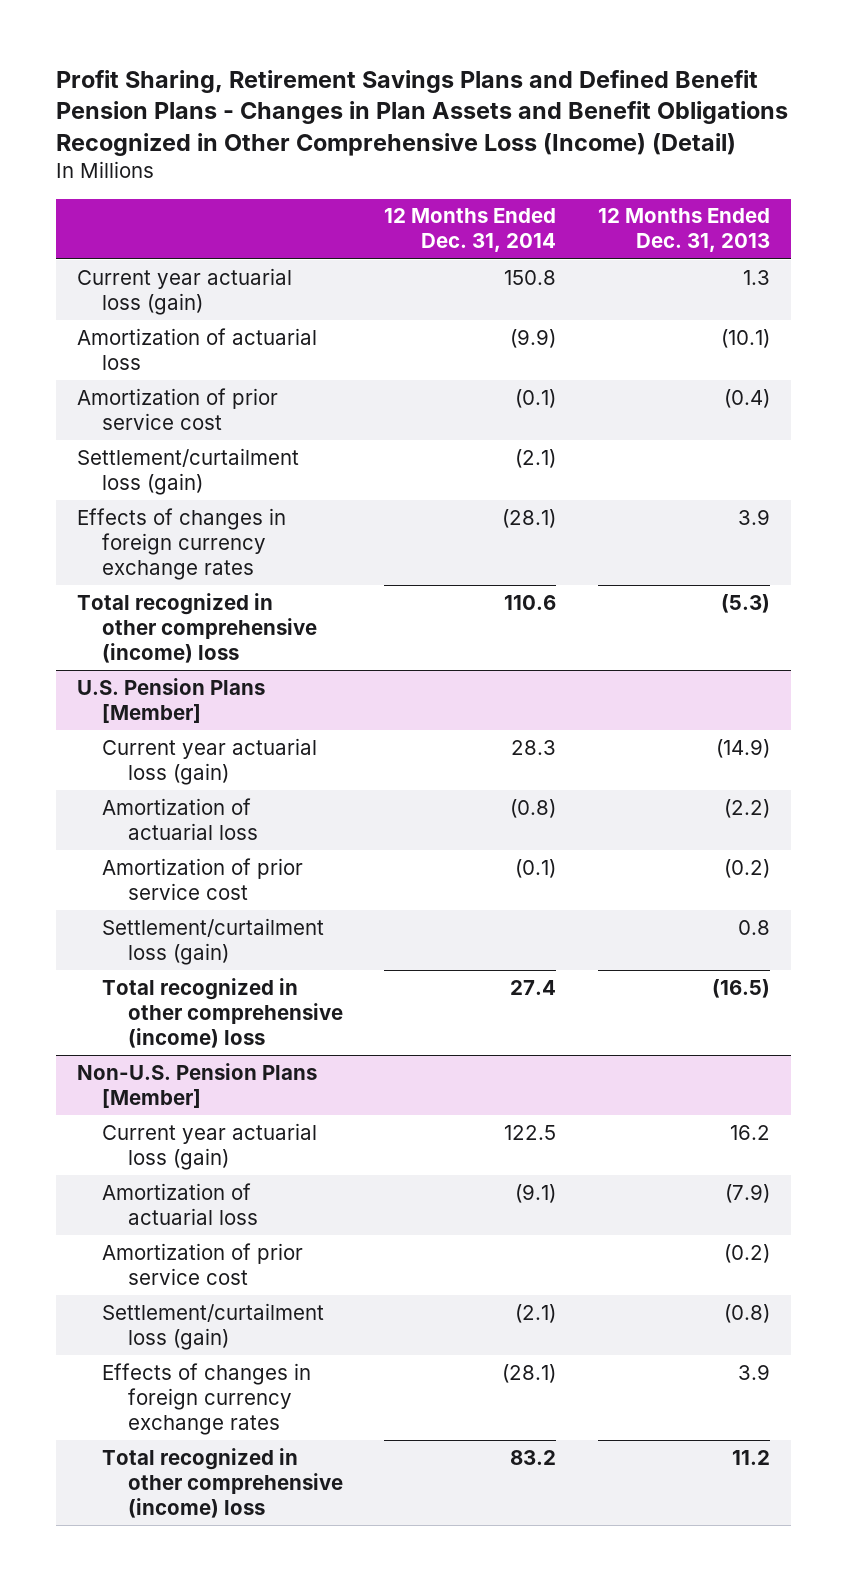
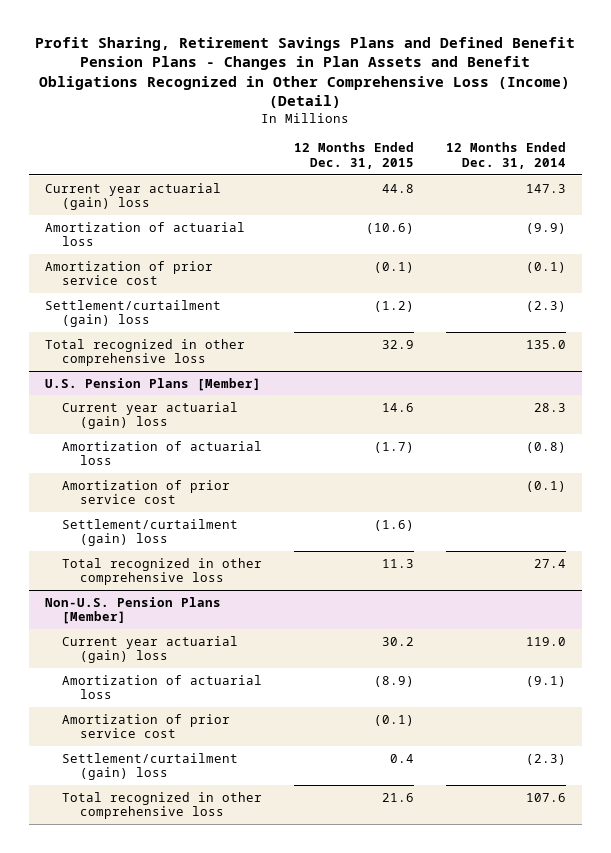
- | 12 Months Ended Dec. 31, 2014 | 12 Months Ended Dec. 31, 2013
+ | 12 Months Ended Dec. 31, 2015 | 12 Months Ended Dec. 31, 2014
- Current year actuarial loss (gain) | 150.8 | 1.3
+ Current year actuarial (gain) loss | 44.8 | 147.3
- Settlement/curtailment loss (gain) | (2.1) |
- Effects of changes in foreign currency exchange rates | (28.1) | 3.9
- Total recognized in other comprehensive (income) loss | 110.6 | (5.3)
+ Settlement/curtailment (gain) loss | (1.2) | (2.3)
+ Total recognized in other comprehensive loss | 32.9 | 135.0
@ U.S. Pension Plans [Member]
- Current year actuarial loss (gain) | 28.3 | (14.9)
+ Current year actuarial (gain) loss | 14.6 | 28.3
- Settlement/curtailment loss (gain) | | 0.8
- Total recognized in other comprehensive (income) loss | 27.4 | (16.5)
+ Settlement/curtailment (gain) loss | (1.6) |
+ Total recognized in other comprehensive loss | 11.3 | 27.4
@ Non-U.S. Pension Plans [Member]
- Current year actuarial loss (gain) | 122.5 | 16.2
+ Current year actuarial (gain) loss | 30.2 | 119.0
- Settlement/curtailment loss (gain) | (2.1) | (0.8)
- Effects of changes in foreign currency exchange rates | (28.1) | 3.9
- Total recognized in other comprehensive (income) loss | 83.2 | 11.2
+ Settlement/curtailment (gain) loss | 0.4 | (2.3)
+ Total recognized in other comprehensive loss | 21.6 | 107.6

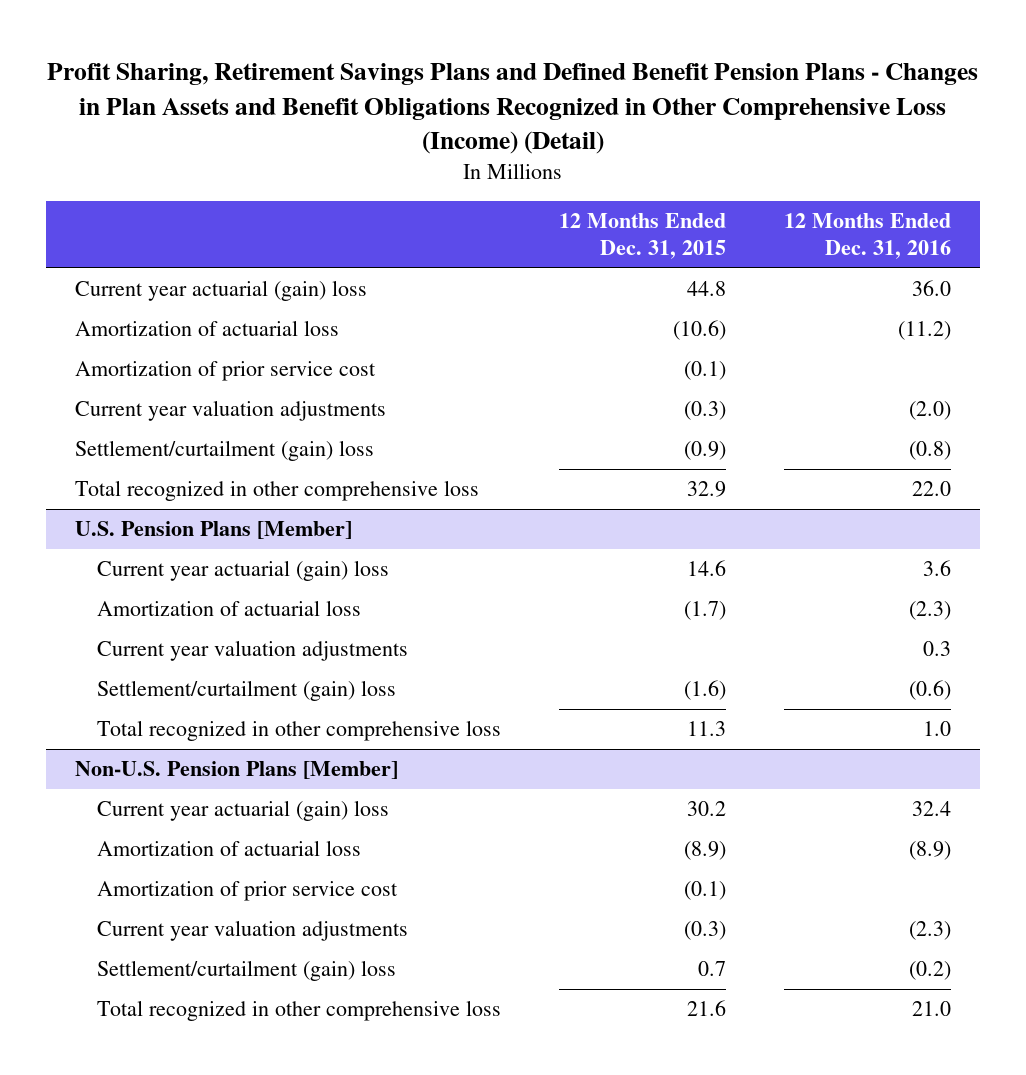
- | 12 Months Ended Dec. 31, 2015 | 12 Months Ended Dec. 31, 2014
+ | 12 Months Ended Dec. 31, 2015 | 12 Months Ended Dec. 31, 2016
- Settlement/curtailment (gain) loss | (1.2) | (2.3)
+ Current year valuation adjustments | (0.3) | (2.0)
+ Settlement/curtailment (gain) loss | (0.9) | (0.8)
@ U.S. Pension Plans [Member]
- Amortization of prior service cost | | (0.1)
+ Current year valuation adjustments | | 0.3
@ Non-U.S. Pension Plans [Member]
- Settlement/curtailment (gain) loss | 0.4 | (2.3)
+ Current year valuation adjustments | (0.3) | (2.3)
+ Settlement/curtailment (gain) loss | 0.7 | (0.2)

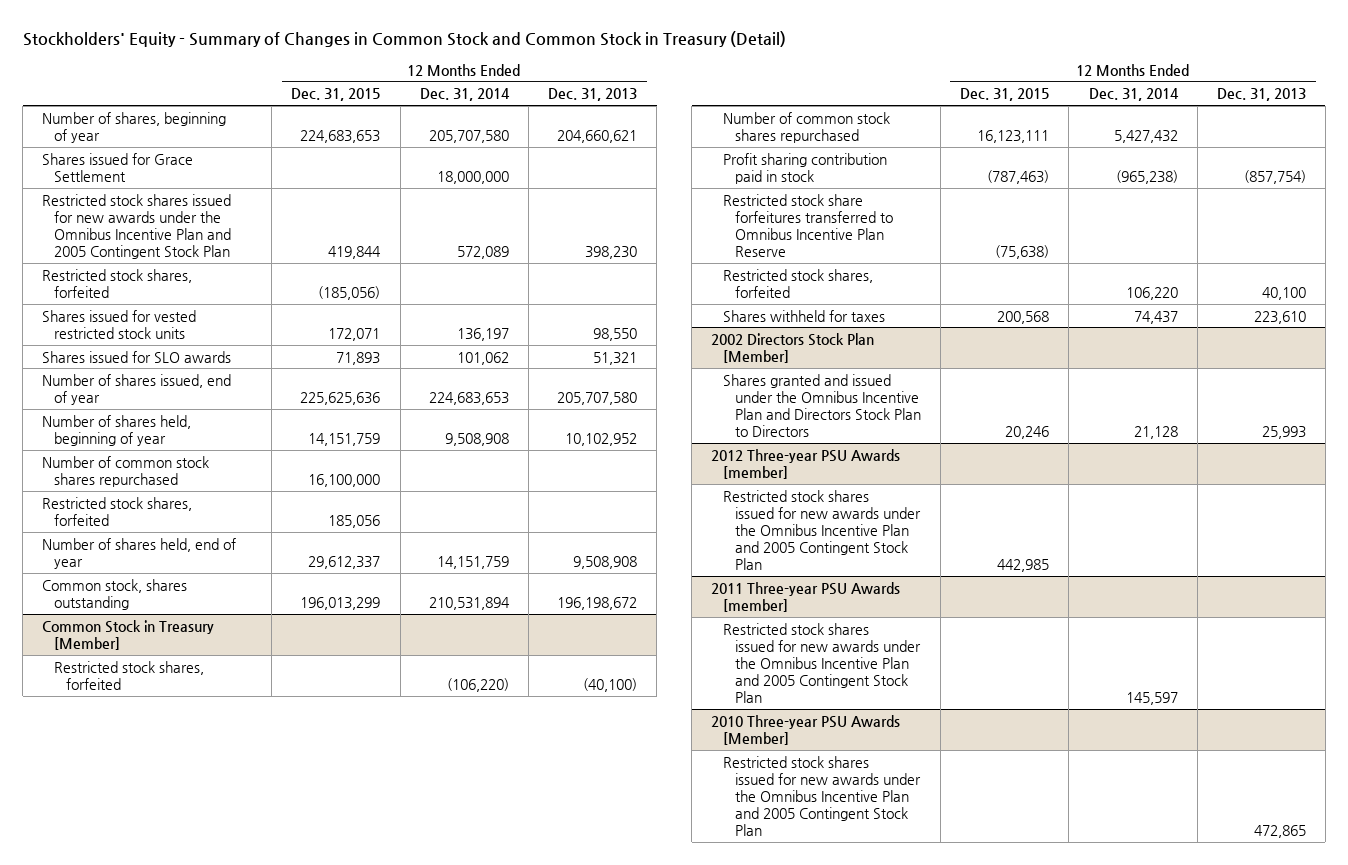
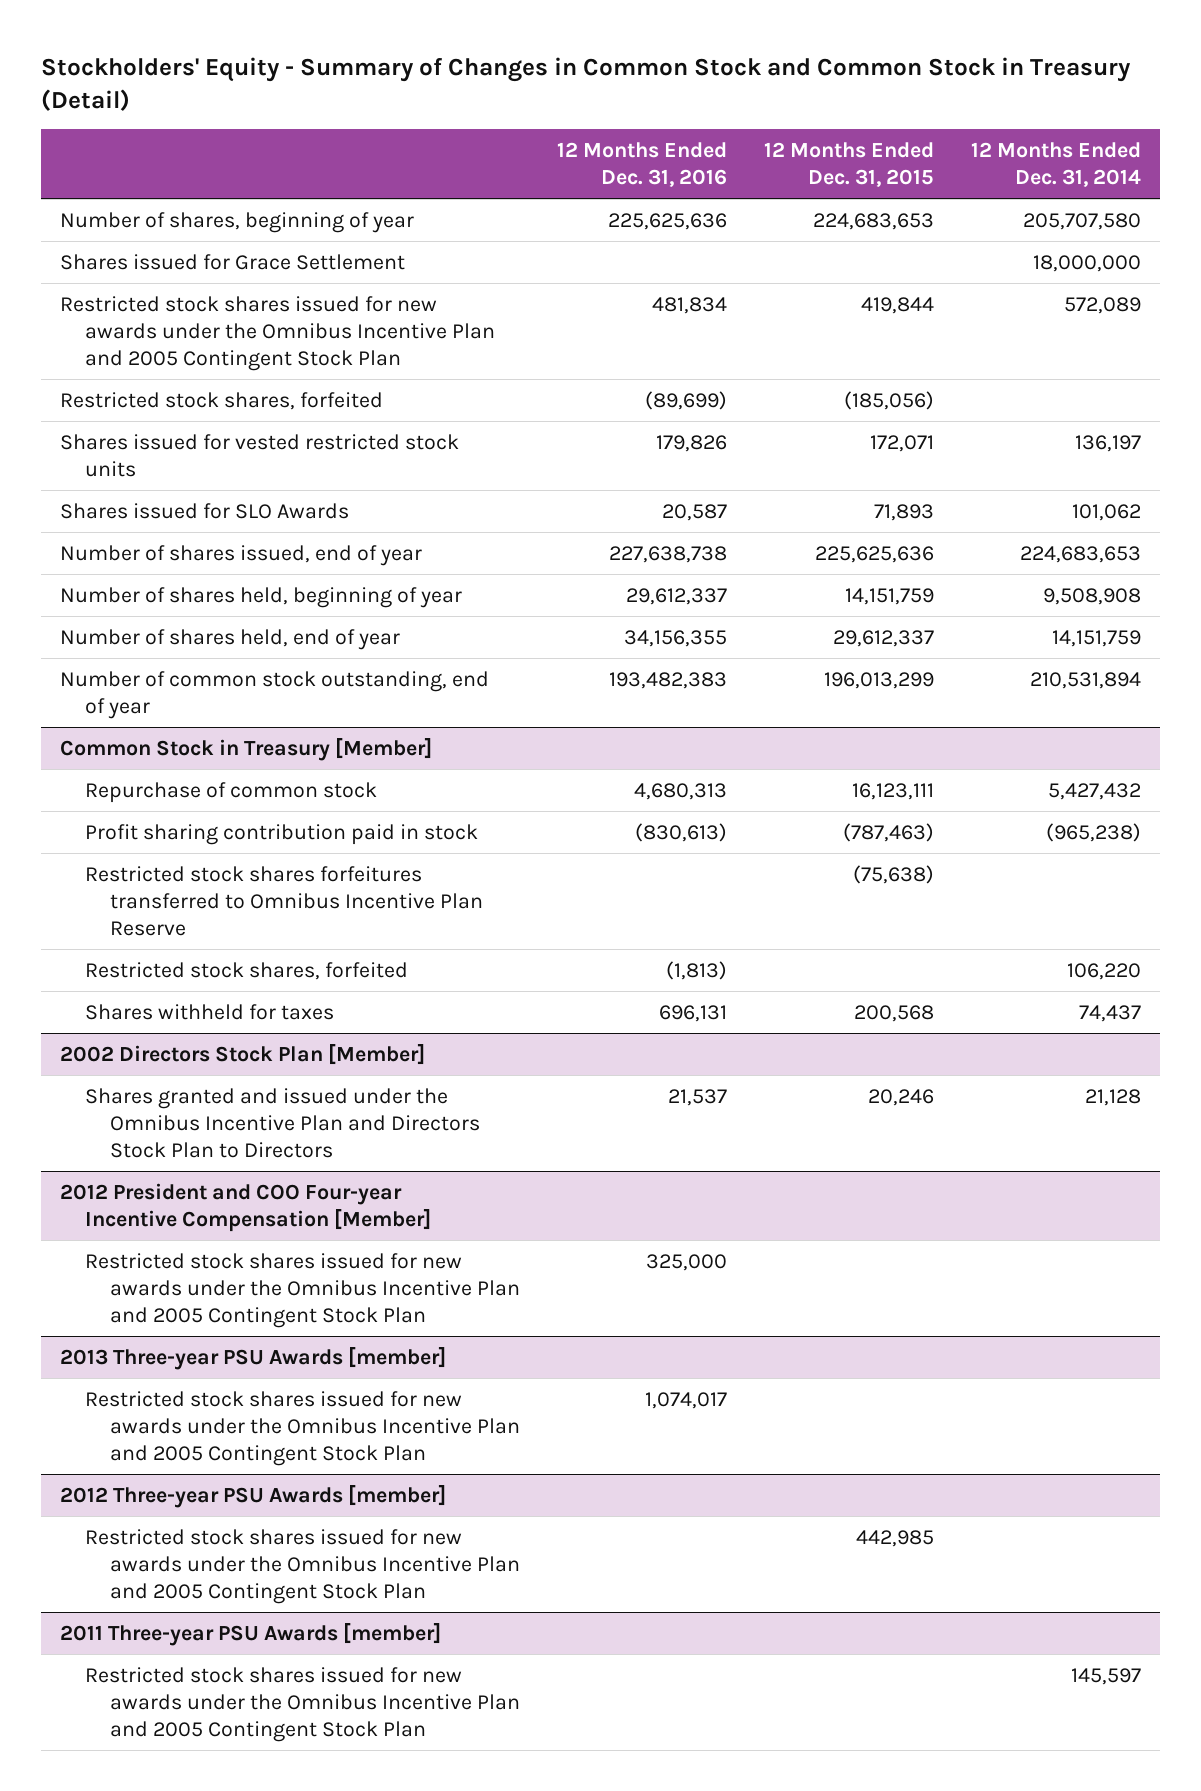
- | 12 Months Ended Dec. 31, 2015 | 12 Months Ended Dec. 31, 2014 | 12 Months Ended Dec. 31, 2013
+ | 12 Months Ended Dec. 31, 2016 | 12 Months Ended Dec. 31, 2015 | 12 Months Ended Dec. 31, 2014
- Shares issued for SLO awards | 71,893 | 101,062 | 51,321
+ Shares issued for SLO Awards | 20,587 | 71,893 | 101,062
- Number of common stock shares repurchased | 16,100,000 | |
- Restricted stock shares, forfeited | 185,056 | |
- Common stock, shares outstanding | 196,013,299 | 210,531,894 | 196,198,672
+ Number of common stock outstanding, end of year | 193,482,383 | 196,013,299 | 210,531,894
@ Common Stock in Treasury [Member]
- Restricted stock shares, forfeited | | (106,220) | (40,100)
- Number of common stock shares repurchased | 16,123,111 | 5,427,432 |
+ Repurchase of common stock | 4,680,313 | 16,123,111 | 5,427,432
- Restricted stock share forfeitures transferred to Omnibus Incentive Plan Reserve | (75,638) | |
+ Restricted stock shares forfeitures transferred to Omnibus Incentive Plan Reserve | | (75,638) |
+ 2012 President and COO Four-year Incentive Compensation [Member]
+ Restricted stock shares issued for new awards under the Omnibus Incentive Plan and 2005 Contingent Stock Plan | 325,000 | |
+ 2013 Three-year PSU Awards [member]
+ Restricted stock shares issued for new awards under the Omnibus Incentive Plan and 2005 Contingent Stock Plan | 1,074,017 | |
- 2010 Three-year PSU Awards [Member]
- Restricted stock shares issued for new awards under the Omnibus Incentive Plan and 2005 Contingent Stock Plan | | | 472,865

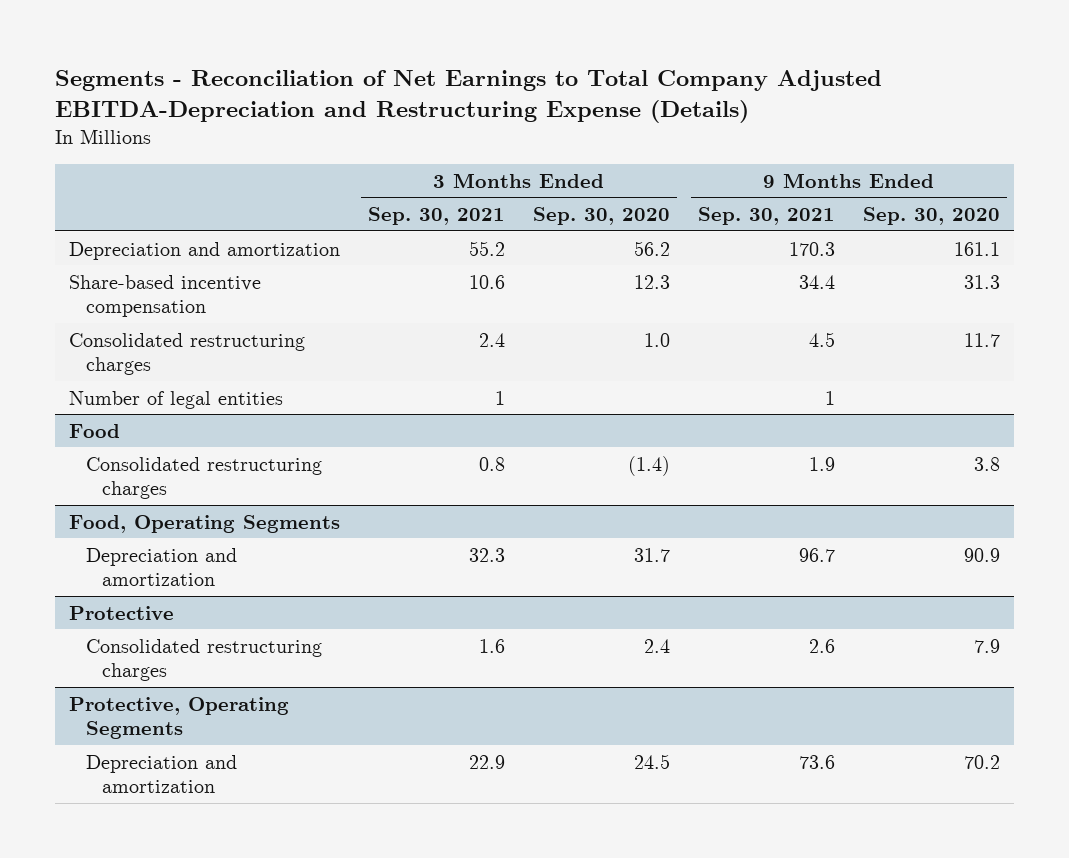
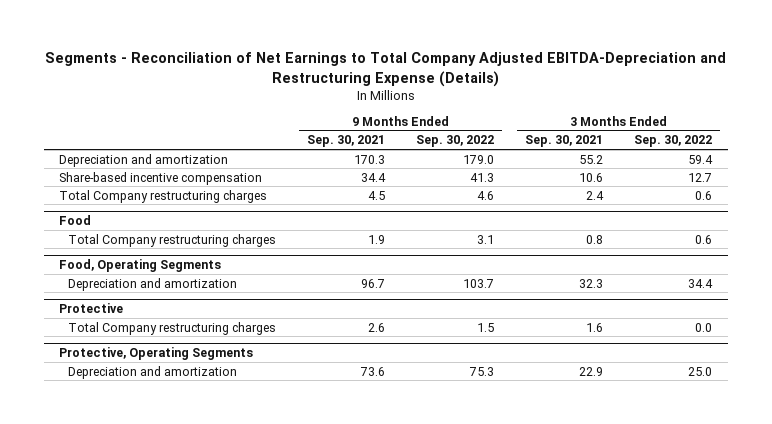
- | 3 Months Ended Sep. 30, 2021 | 3 Months Ended Sep. 30, 2020 | 9 Months Ended Sep. 30, 2021 | 9 Months Ended Sep. 30, 2020
+ | 9 Months Ended Sep. 30, 2021 | 9 Months Ended Sep. 30, 2022 | 3 Months Ended Sep. 30, 2021 | 3 Months Ended Sep. 30, 2022
- Consolidated restructuring charges | 2.4 | 1.0 | 4.5 | 11.7
- Number of legal entities | 1 | | 1 |
+ Total Company restructuring charges | 4.5 | 4.6 | 2.4 | 0.6
@ Food
- Consolidated restructuring charges | 0.8 | (1.4) | 1.9 | 3.8
+ Total Company restructuring charges | 1.9 | 3.1 | 0.8 | 0.6
@ Protective
- Consolidated restructuring charges | 1.6 | 2.4 | 2.6 | 7.9
+ Total Company restructuring charges | 2.6 | 1.5 | 1.6 | 0.0

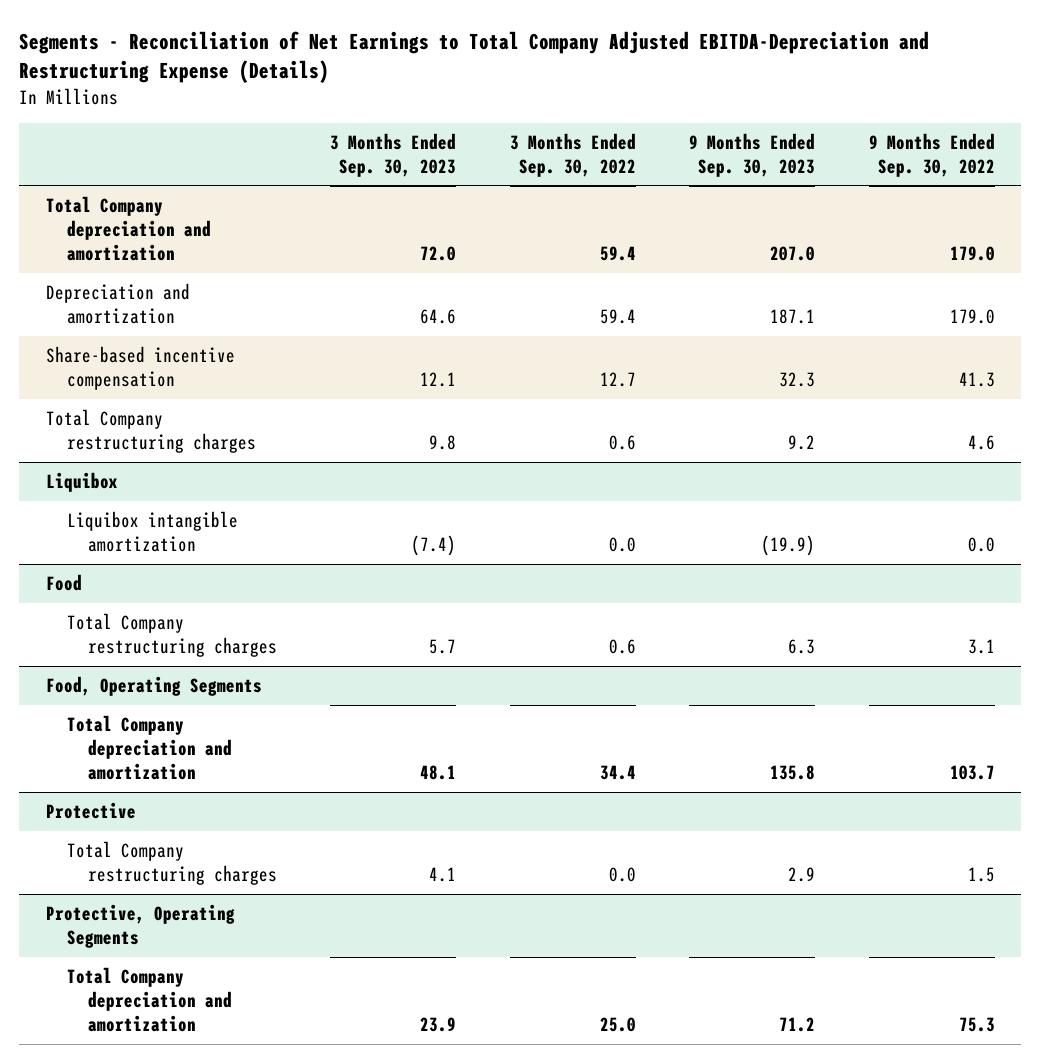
- | 9 Months Ended Sep. 30, 2021 | 9 Months Ended Sep. 30, 2022 | 3 Months Ended Sep. 30, 2021 | 3 Months Ended Sep. 30, 2022
+ | 3 Months Ended Sep. 30, 2023 | 3 Months Ended Sep. 30, 2022 | 9 Months Ended Sep. 30, 2023 | 9 Months Ended Sep. 30, 2022
+ Total Company depreciation and amortization | 72.0 | 59.4 | 207.0 | 179.0
+ Liquibox
+ Liquibox intangible amortization | (7.4) | 0.0 | (19.9) | 0.0
@ Food, Operating Segments
- Depreciation and amortization | 96.7 | 103.7 | 32.3 | 34.4
+ Total Company depreciation and amortization | 48.1 | 34.4 | 135.8 | 103.7
@ Protective, Operating Segments
- Depreciation and amortization | 73.6 | 75.3 | 22.9 | 25.0
+ Total Company depreciation and amortization | 23.9 | 25.0 | 71.2 | 75.3

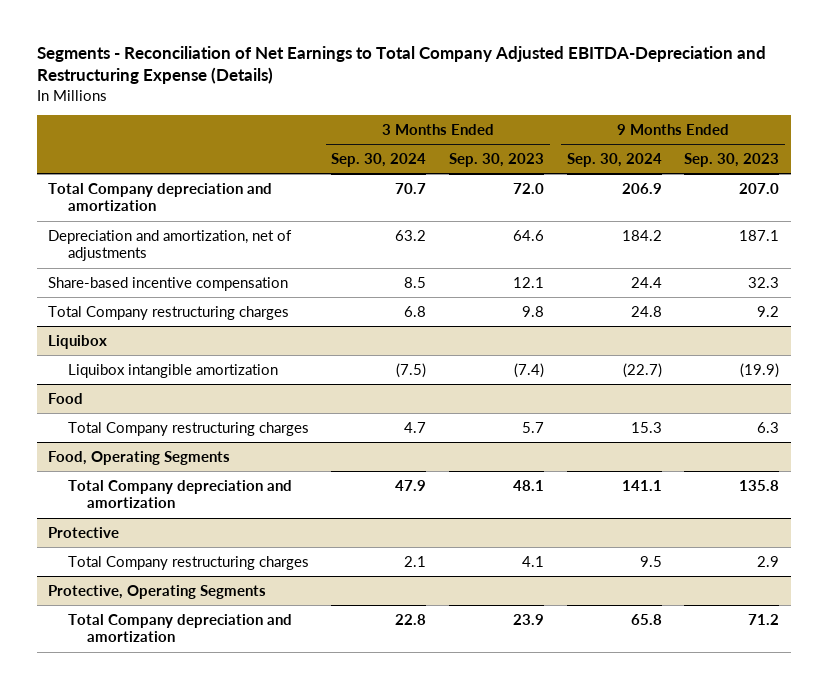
- | 3 Months Ended Sep. 30, 2023 | 3 Months Ended Sep. 30, 2022 | 9 Months Ended Sep. 30, 2023 | 9 Months Ended Sep. 30, 2022
+ | 3 Months Ended Sep. 30, 2024 | 3 Months Ended Sep. 30, 2023 | 9 Months Ended Sep. 30, 2024 | 9 Months Ended Sep. 30, 2023
- Depreciation and amortization | 64.6 | 59.4 | 187.1 | 179.0
+ Depreciation and amortization, net of adjustments | 63.2 | 64.6 | 184.2 | 187.1

